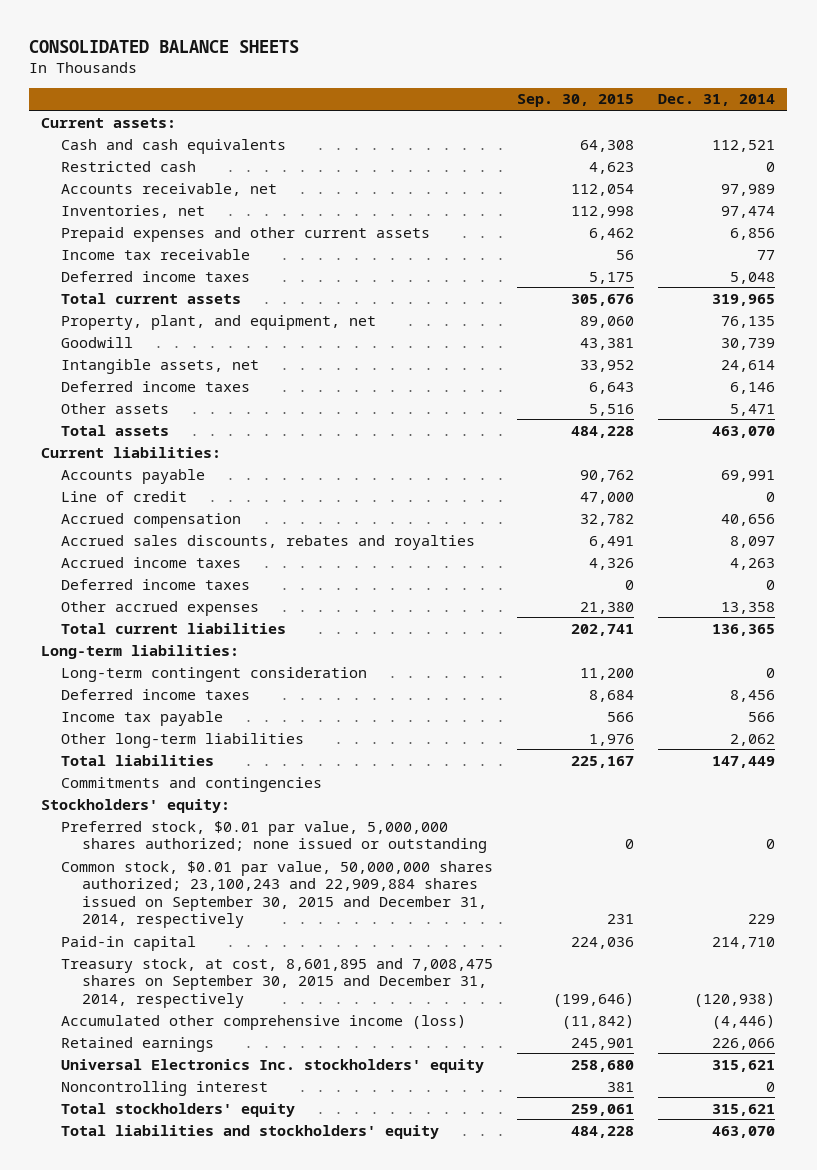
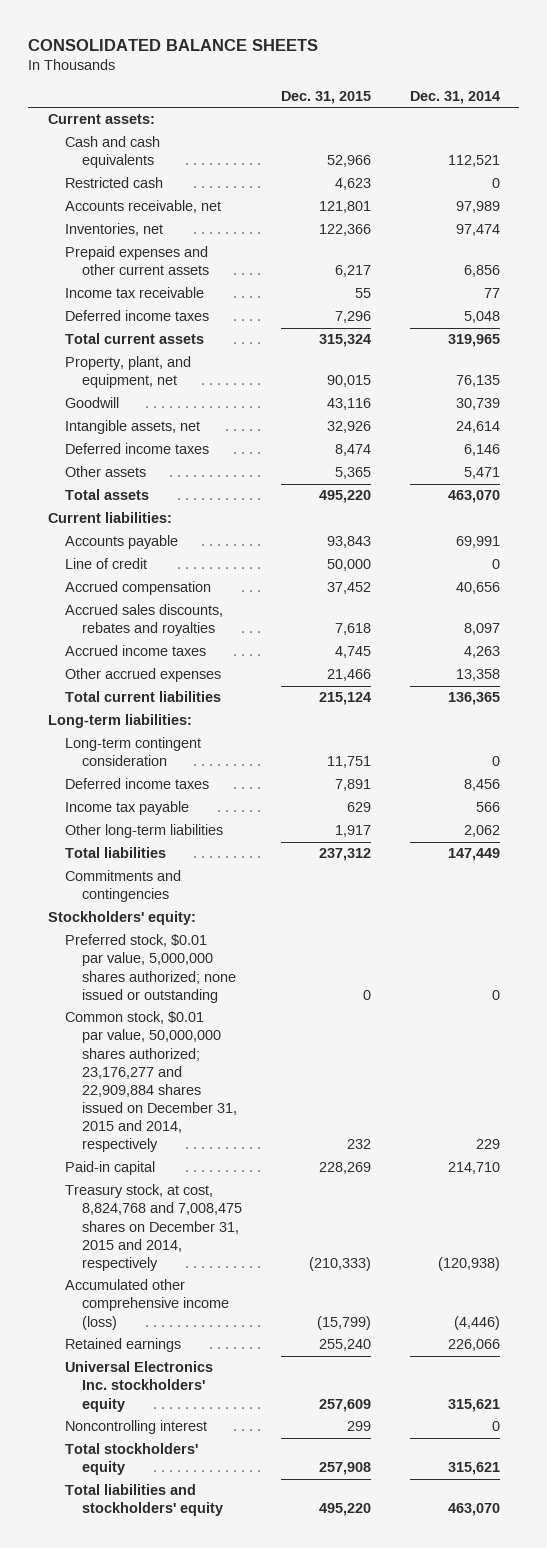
- | Sep. 30, 2015 | Dec. 31, 2014
+ | Dec. 31, 2015 | Dec. 31, 2014
- Deferred income taxes | 0 | 0
- Common stock, $0.01 par value, 50,000,000 shares authorized; 23,100,243 and 22,909,884 shares issued on September 30, 2015 and December 31, 2014, respectively | 231 | 229
+ Common stock, $0.01 par value, 50,000,000 shares authorized; 23,176,277 and 22,909,884 shares issued on December 31, 2015 and 2014, respectively | 232 | 229
- Treasury stock, at cost, 8,601,895 and 7,008,475 shares on September 30, 2015 and December 31, 2014, respectively | (199,646) | (120,938)
+ Treasury stock, at cost, 8,824,768 and 7,008,475 shares on December 31, 2015 and 2014, respectively | (210,333) | (120,938)

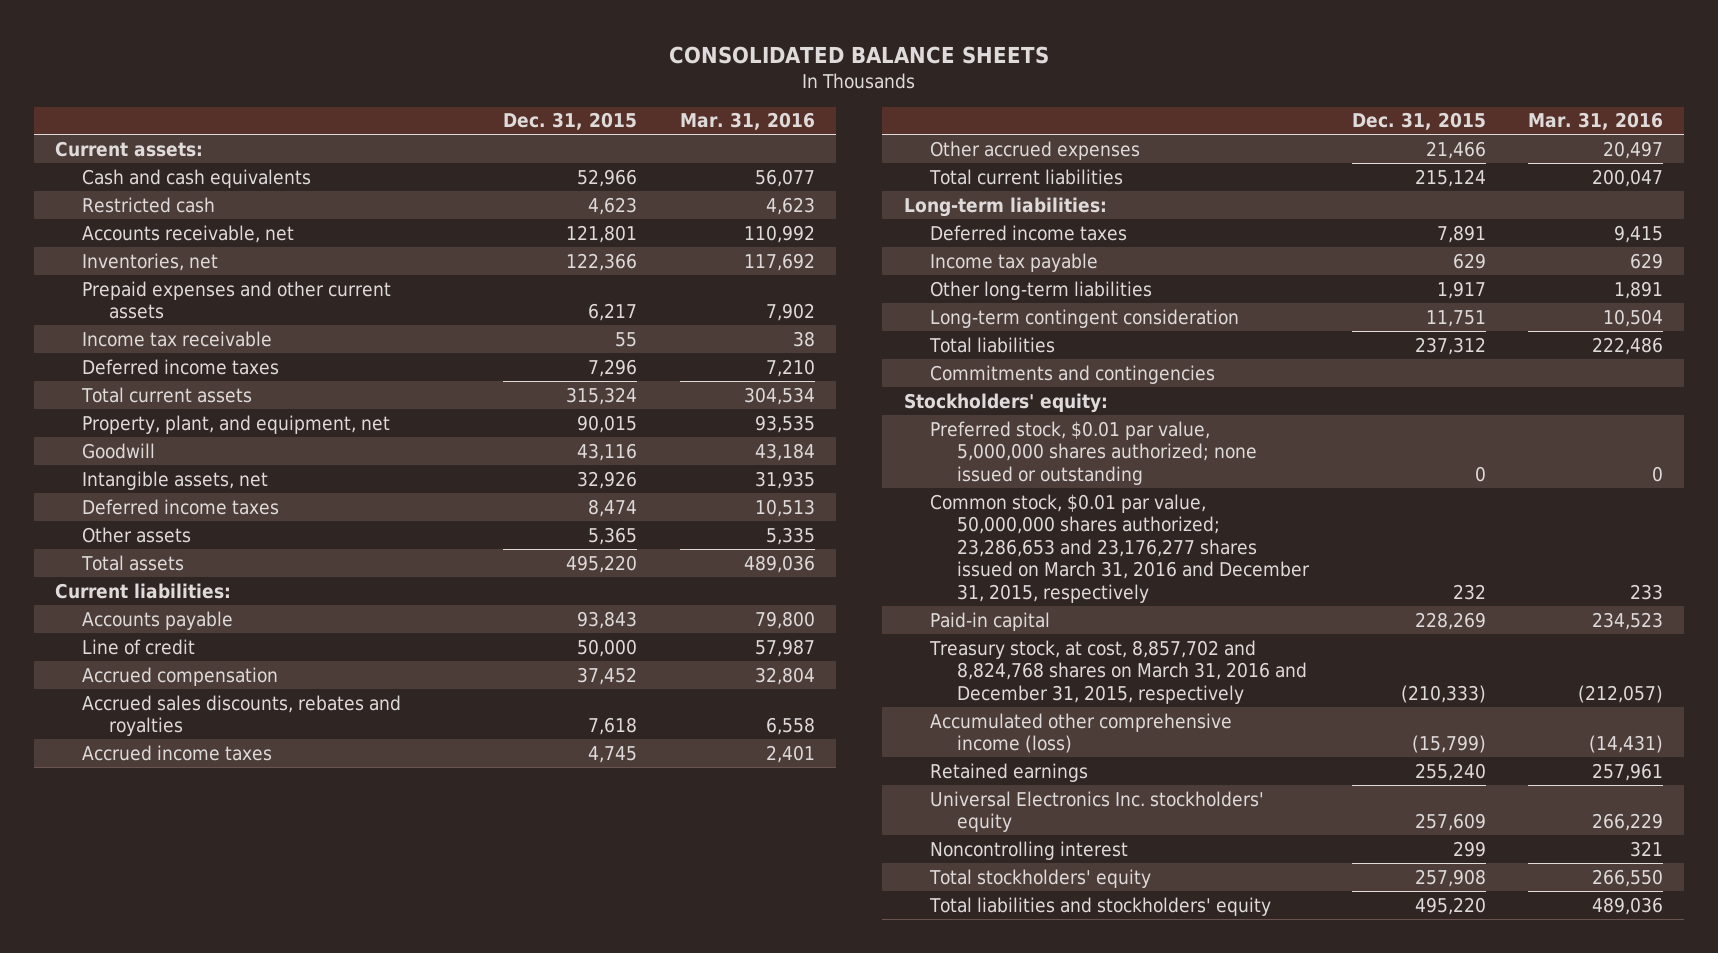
- | Dec. 31, 2015 | Dec. 31, 2014
+ | Dec. 31, 2015 | Mar. 31, 2016
moved down: Long-term contingent consideration | 11,751 | 10,504
- Common stock, $0.01 par value, 50,000,000 shares authorized; 23,176,277 and 22,909,884 shares issued on December 31, 2015 and 2014, respectively | 232 | 229
+ Common stock, $0.01 par value, 50,000,000 shares authorized; 23,286,653 and 23,176,277 shares issued on March 31, 2016 and December 31, 2015, respectively | 232 | 233
- Treasury stock, at cost, 8,824,768 and 7,008,475 shares on December 31, 2015 and 2014, respectively | (210,333) | (120,938)
+ Treasury stock, at cost, 8,857,702 and 8,824,768 shares on March 31, 2016 and December 31, 2015, respectively | (210,333) | (212,057)

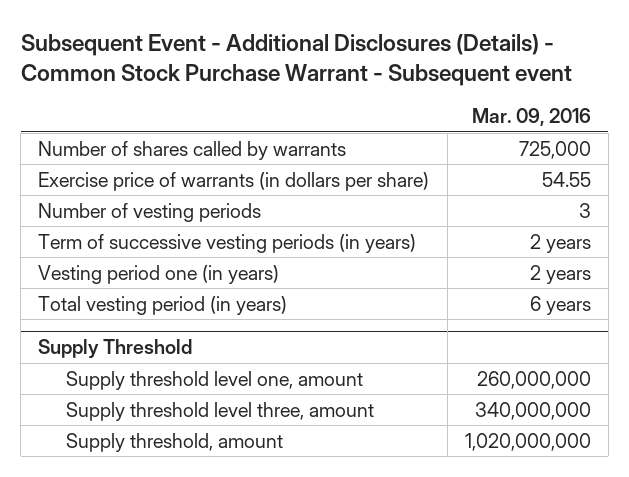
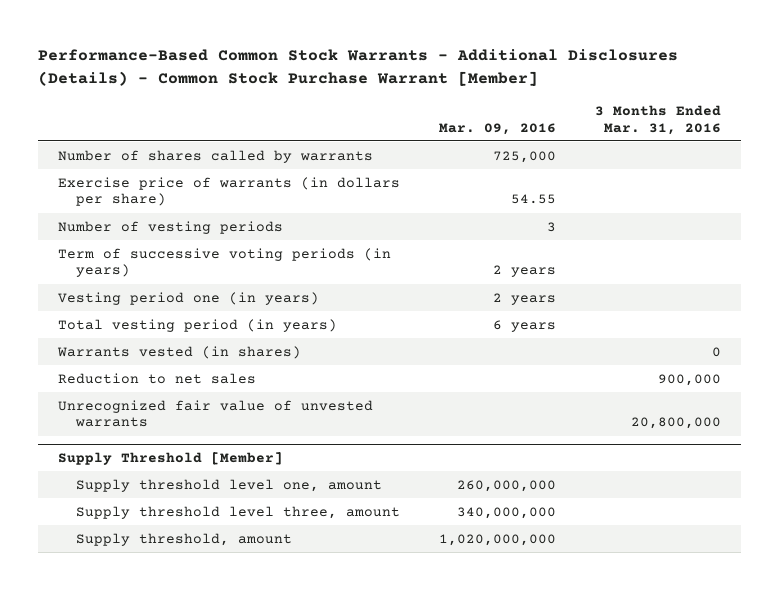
- Subsequent Event - Additional Disclosures (Details) - Common Stock Purchase Warrant - Subsequent event
+ Performance-Based Common Stock Warrants - Additional Disclosures (Details) - Common Stock Purchase Warrant [Member]
- | Mar. 09, 2016
+ | Mar. 09, 2016 | 3 Months Ended Mar. 31, 2016
- Term of successive vesting periods (in years) | 2 years
+ Term of successive voting periods (in years) | 2 years |
- Supply Threshold
+ Warrants vested (in shares) | | 0
+ Reduction to net sales | | 900,000
+ Unrecognized fair value of unvested warrants | | 20,800,000
+ Supply Threshold [Member]

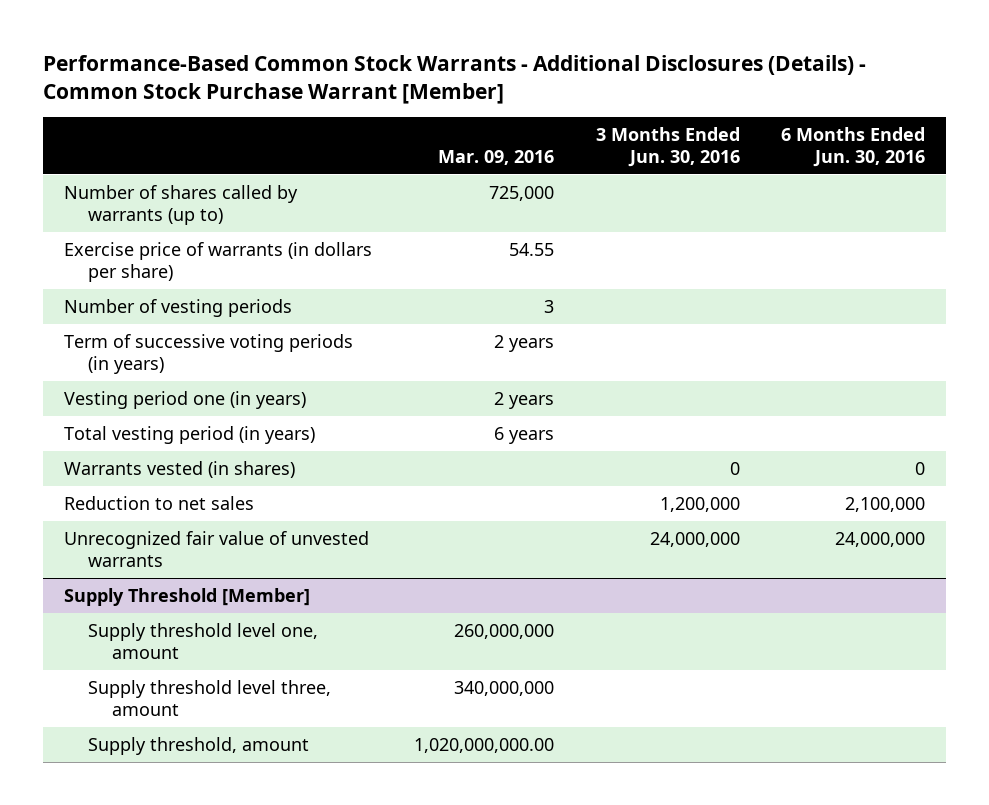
- | Mar. 09, 2016 | 3 Months Ended Mar. 31, 2016
+ | Mar. 09, 2016 | 3 Months Ended Jun. 30, 2016 | 6 Months Ended Jun. 30, 2016
- Number of shares called by warrants | 725,000 |
+ Number of shares called by warrants (up to) | 725,000 | |
@ Supply Threshold [Member]
- Supply threshold, amount | 1,020,000,000 |
+ Supply threshold, amount | 1,020,000,000.00 | |

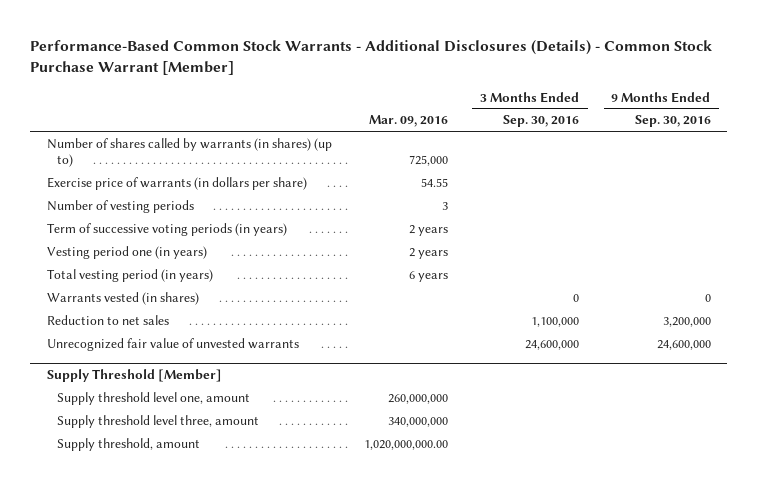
- | Mar. 09, 2016 | 3 Months Ended Jun. 30, 2016 | 6 Months Ended Jun. 30, 2016
+ | Mar. 09, 2016 | 3 Months Ended Sep. 30, 2016 | 9 Months Ended Sep. 30, 2016
- Number of shares called by warrants (up to) | 725,000 | |
+ Number of shares called by warrants (in shares) (up to) | 725,000 | |

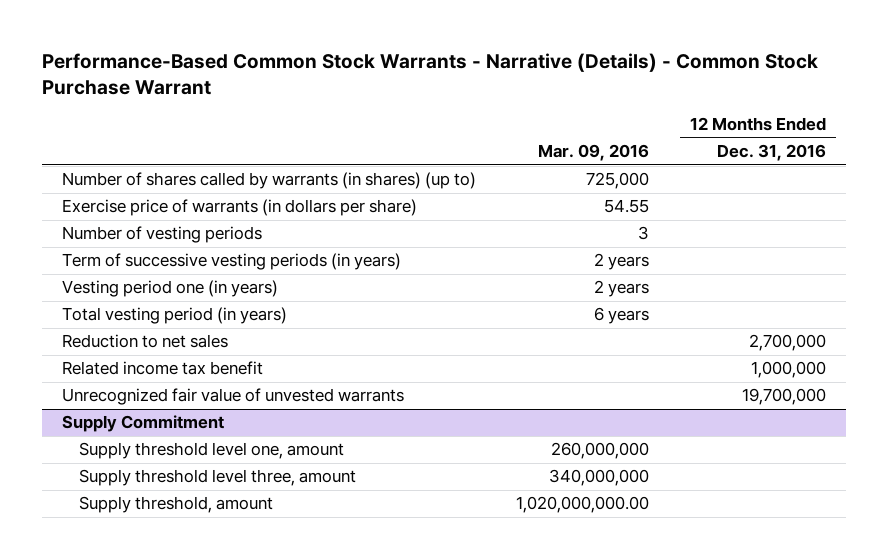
- Performance-Based Common Stock Warrants - Additional Disclosures (Details) - Common Stock Purchase Warrant [Member]
+ Performance-Based Common Stock Warrants - Narrative (Details) - Common Stock Purchase Warrant
- | Mar. 09, 2016 | 3 Months Ended Sep. 30, 2016 | 9 Months Ended Sep. 30, 2016
+ | Mar. 09, 2016 | 12 Months Ended Dec. 31, 2016
- Term of successive voting periods (in years) | 2 years | |
+ Term of successive vesting periods (in years) | 2 years |
- Warrants vested (in shares) | | 0 | 0
+ Related income tax benefit | | 1,000,000
- Supply Threshold [Member]
+ Supply Commitment

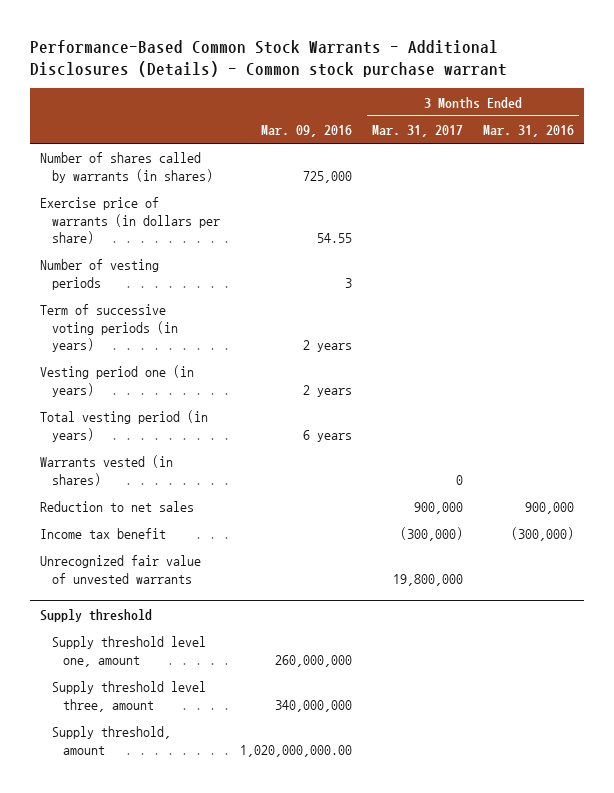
- Performance-Based Common Stock Warrants - Narrative (Details) - Common Stock Purchase Warrant
+ Performance-Based Common Stock Warrants - Additional Disclosures (Details) - Common stock purchase warrant
- | Mar. 09, 2016 | 12 Months Ended Dec. 31, 2016
+ | Mar. 09, 2016 | 3 Months Ended Mar. 31, 2017 | 3 Months Ended Mar. 31, 2016
- Number of shares called by warrants (in shares) (up to) | 725,000 |
+ Number of shares called by warrants (in shares) | 725,000 | |
- Term of successive vesting periods (in years) | 2 years |
+ Term of successive voting periods (in years) | 2 years | |
+ Warrants vested (in shares) | | 0 |
- Related income tax benefit | | 1,000,000
+ Income tax benefit | | (300,000) | (300,000)
- Supply Commitment
+ Supply threshold

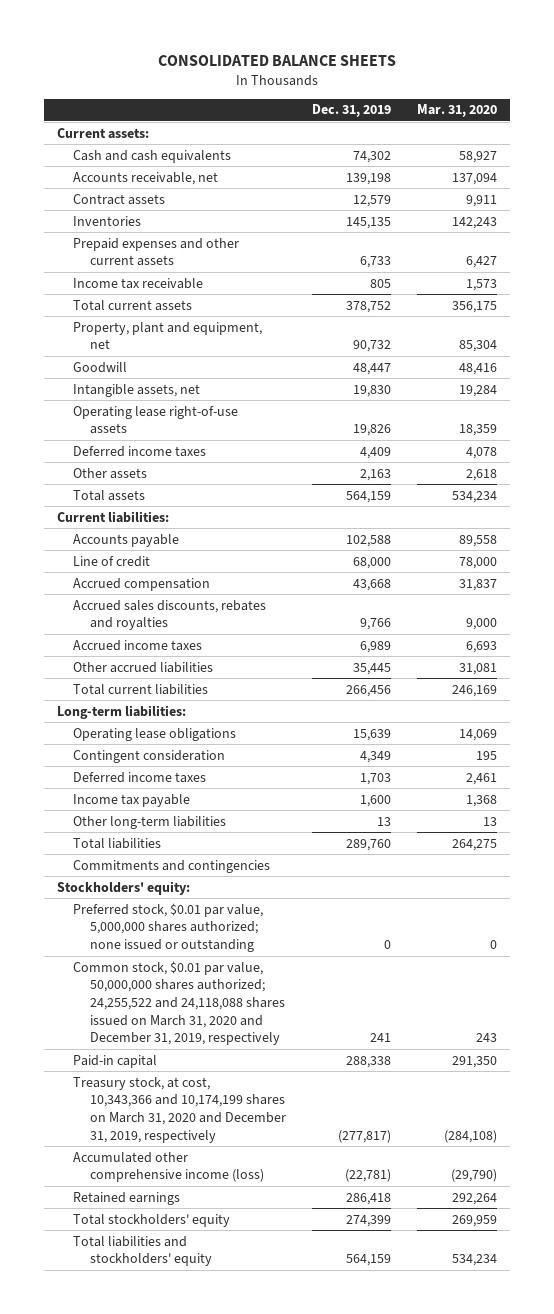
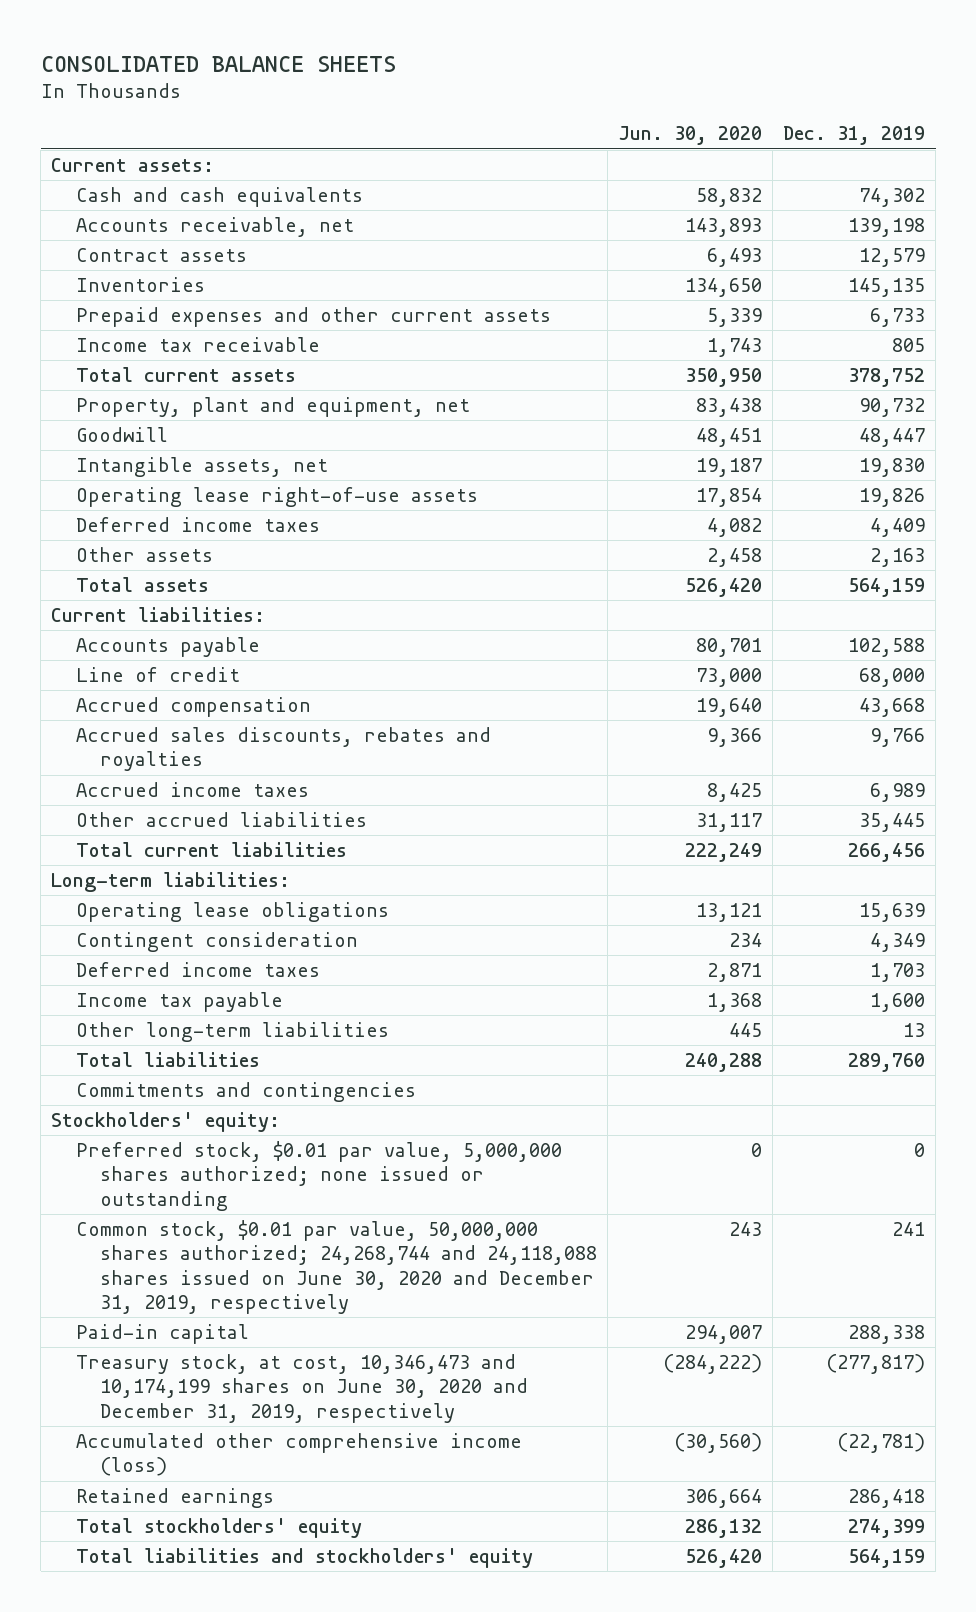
- | Dec. 31, 2019 | Mar. 31, 2020
+ | Jun. 30, 2020 | Dec. 31, 2019
- Common stock, $0.01 par value, 50,000,000 shares authorized; 24,255,522 and 24,118,088 shares issued on March 31, 2020 and December 31, 2019, respectively | 241 | 243
+ Common stock, $0.01 par value, 50,000,000 shares authorized; 24,268,744 and 24,118,088 shares issued on June 30, 2020 and December 31, 2019, respectively | 243 | 241
- Treasury stock, at cost, 10,343,366 and 10,174,199 shares on March 31, 2020 and December 31, 2019, respectively | (277,817) | (284,108)
+ Treasury stock, at cost, 10,346,473 and 10,174,199 shares on June 30, 2020 and December 31, 2019, respectively | (284,222) | (277,817)

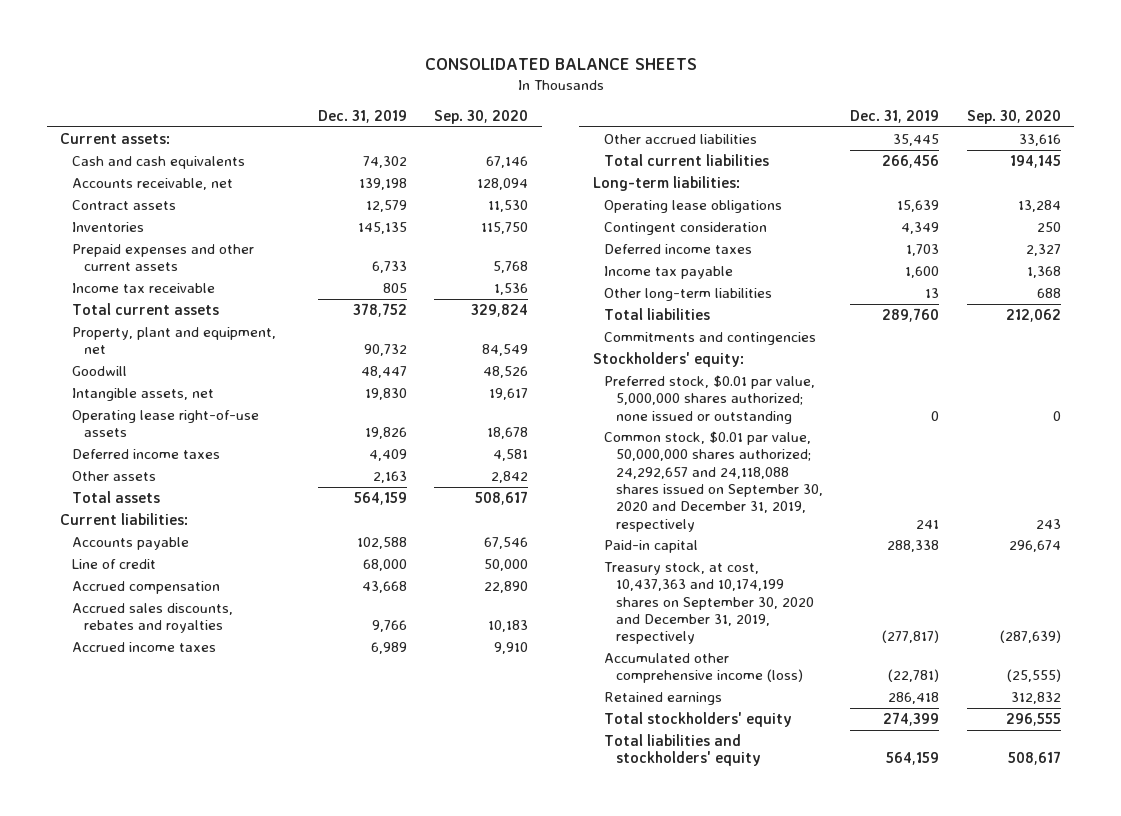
- | Jun. 30, 2020 | Dec. 31, 2019
+ | Dec. 31, 2019 | Sep. 30, 2020
- Common stock, $0.01 par value, 50,000,000 shares authorized; 24,268,744 and 24,118,088 shares issued on June 30, 2020 and December 31, 2019, respectively | 243 | 241
+ Common stock, $0.01 par value, 50,000,000 shares authorized; 24,292,657 and 24,118,088 shares issued on September 30, 2020 and December 31, 2019, respectively | 241 | 243
- Treasury stock, at cost, 10,346,473 and 10,174,199 shares on June 30, 2020 and December 31, 2019, respectively | (284,222) | (277,817)
+ Treasury stock, at cost, 10,437,363 and 10,174,199 shares on September 30, 2020 and December 31, 2019, respectively | (277,817) | (287,639)

